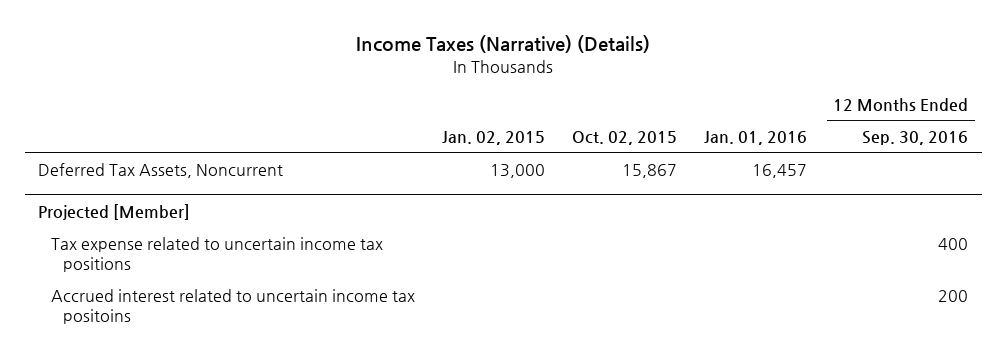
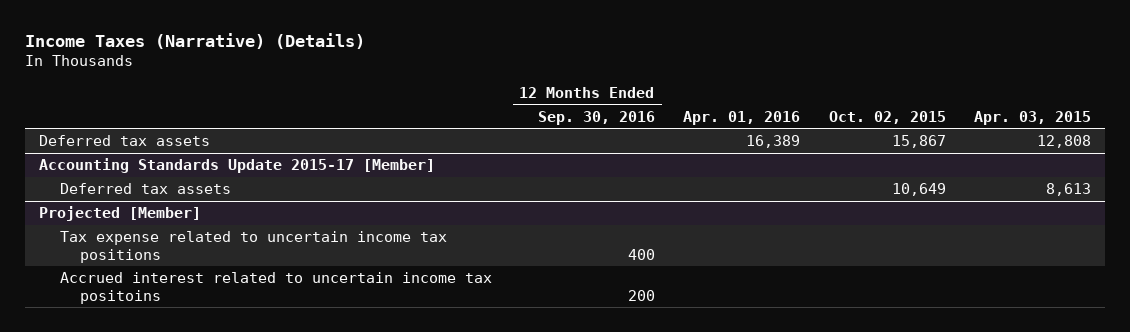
- | Jan. 02, 2015 | Oct. 02, 2015 | Jan. 01, 2016 | 12 Months Ended Sep. 30, 2016
+ | 12 Months Ended Sep. 30, 2016 | Apr. 01, 2016 | Oct. 02, 2015 | Apr. 03, 2015
- Deferred Tax Assets, Noncurrent | 13,000 | 15,867 | 16,457 |
+ Deferred tax assets | | 16,389 | 15,867 | 12,808
+ Accounting Standards Update 2015-17 [Member]
+ Deferred tax assets | | | 10,649 | 8,613

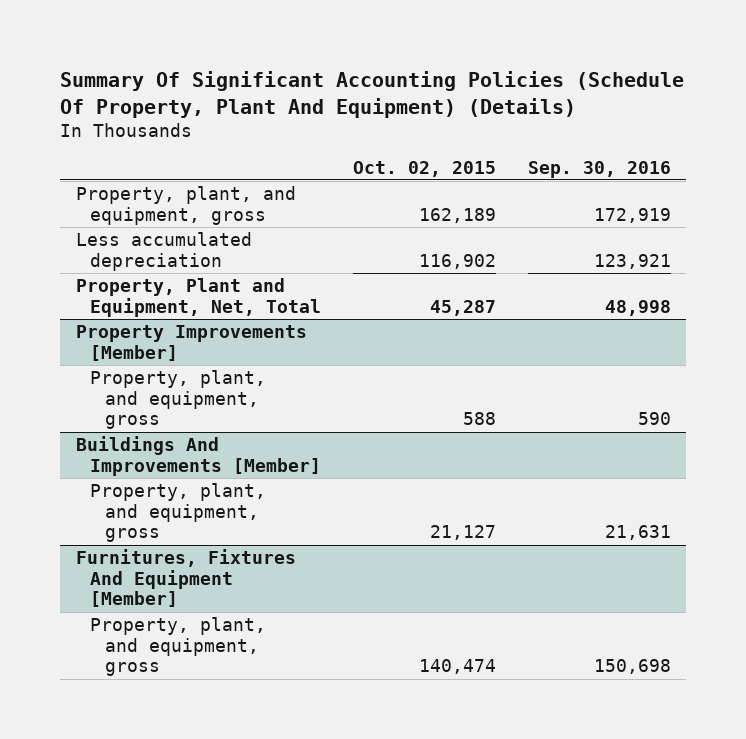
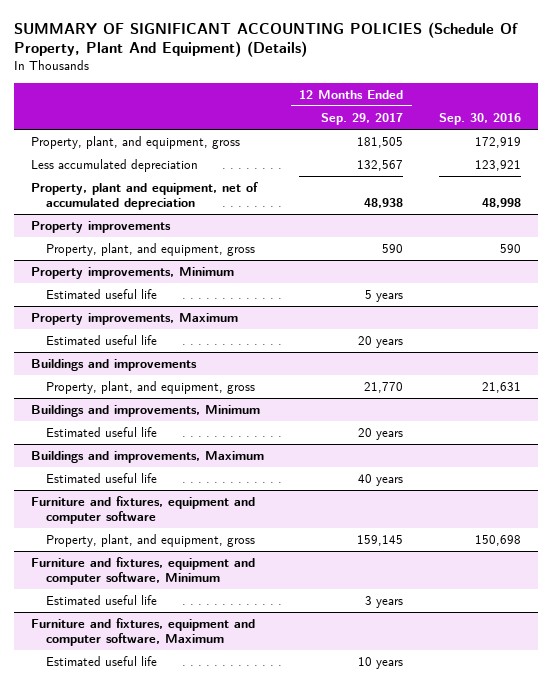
- Summary Of Significant Accounting Policies (Schedule Of Property, Plant And Equipment) (Details)
+ SUMMARY OF SIGNIFICANT ACCOUNTING POLICIES (Schedule Of Property, Plant And Equipment) (Details)
- | Oct. 02, 2015 | Sep. 30, 2016
+ | 12 Months Ended Sep. 29, 2017 | Sep. 30, 2016
- Property, Plant and Equipment, Net, Total | 45,287 | 48,998
- Property Improvements [Member]
+ Property, plant and equipment, net of accumulated depreciation | 48,938 | 48,998
+ Property improvements
- Buildings And Improvements [Member]
+ Property improvements, Minimum
+ Estimated useful life | 5 years |
+ Property improvements, Maximum
+ Estimated useful life | 20 years |
+ Buildings and improvements
- Furnitures, Fixtures And Equipment [Member]
+ Buildings and improvements, Minimum
+ Estimated useful life | 20 years |
+ Buildings and improvements, Maximum
+ Estimated useful life | 40 years |
+ Furniture and fixtures, equipment and computer software
+ Furniture and fixtures, equipment and computer software, Minimum
+ Estimated useful life | 3 years |
+ Furniture and fixtures, equipment and computer software, Maximum
+ Estimated useful life | 10 years |

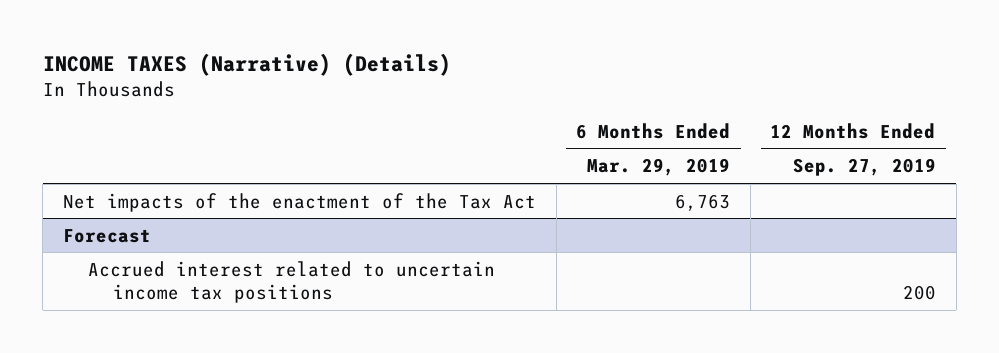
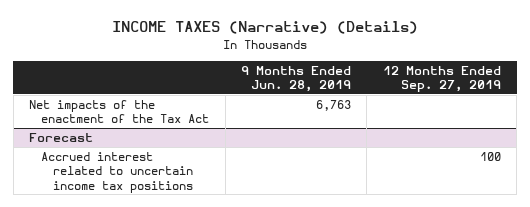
- | 6 Months Ended Mar. 29, 2019 | 12 Months Ended Sep. 27, 2019
+ | 9 Months Ended Jun. 28, 2019 | 12 Months Ended Sep. 27, 2019
@ Forecast
- Accrued interest related to uncertain income tax positions | | 200
+ Accrued interest related to uncertain income tax positions | | 100

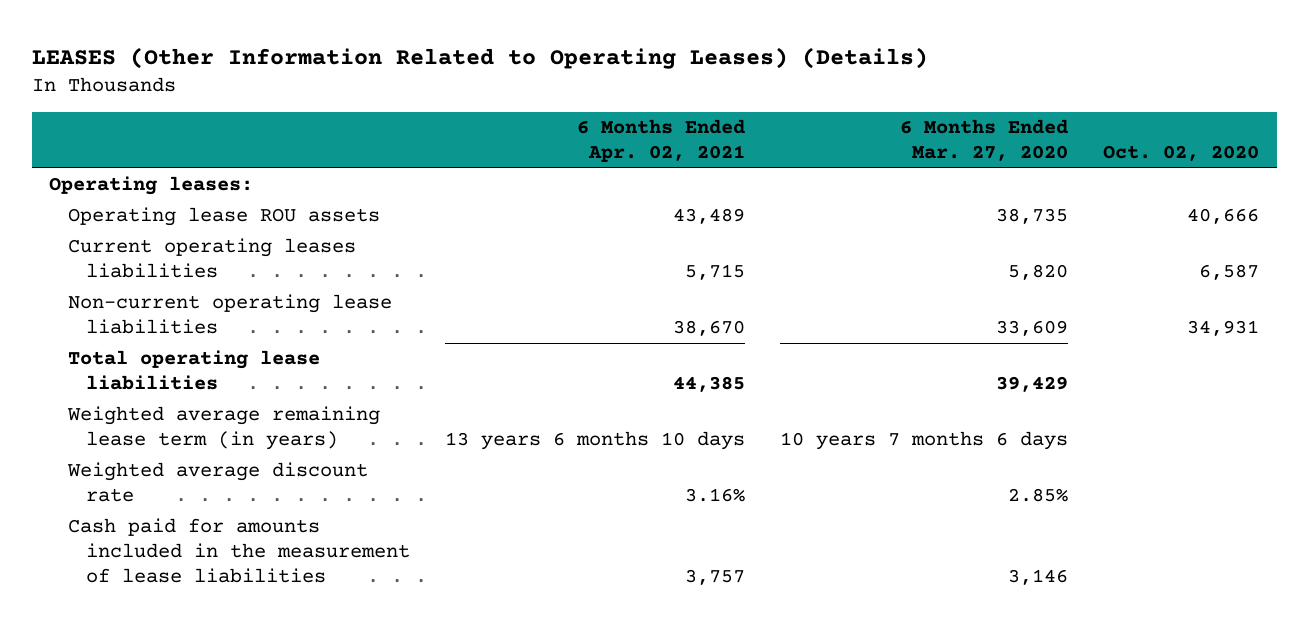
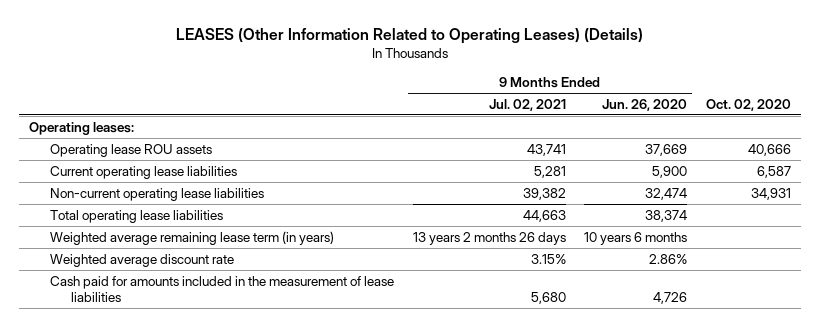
- | 6 Months Ended Apr. 02, 2021 | 6 Months Ended Mar. 27, 2020 | Oct. 02, 2020
+ | 9 Months Ended Jul. 02, 2021 | 9 Months Ended Jun. 26, 2020 | Oct. 02, 2020
- Current operating leases liabilities | 5,715 | 5,820 | 6,587
+ Current operating lease liabilities | 5,281 | 5,900 | 6,587

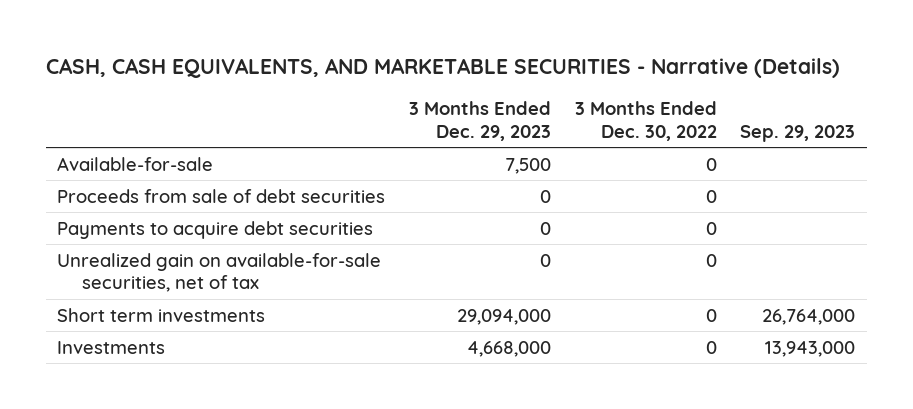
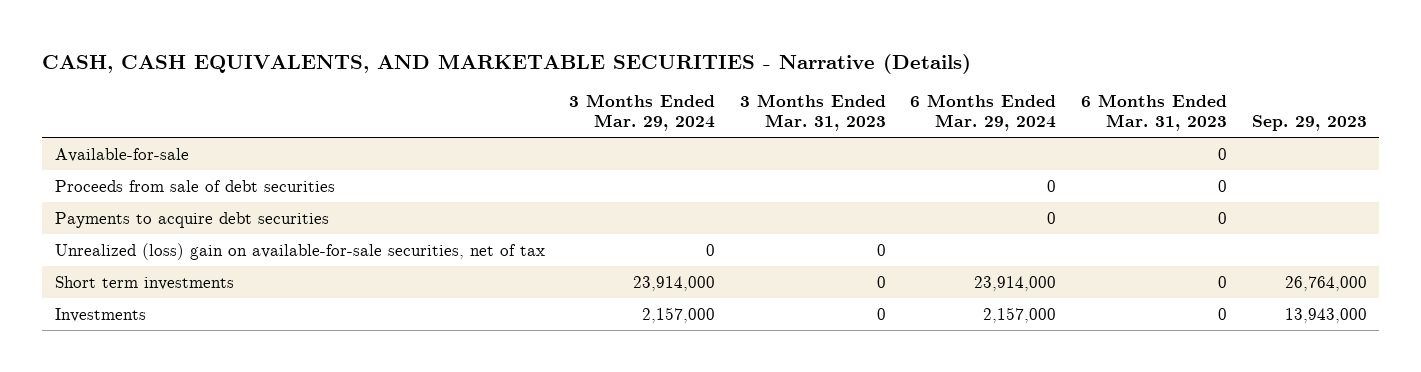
- | 3 Months Ended Dec. 29, 2023 | 3 Months Ended Dec. 30, 2022 | Sep. 29, 2023
+ | 3 Months Ended Mar. 29, 2024 | 3 Months Ended Mar. 31, 2023 | 6 Months Ended Mar. 29, 2024 | 6 Months Ended Mar. 31, 2023 | Sep. 29, 2023
- Unrealized gain on available-for-sale securities, net of tax | 0 | 0 |
+ Unrealized (loss) gain on available-for-sale securities, net of tax | 0 | 0 | | |

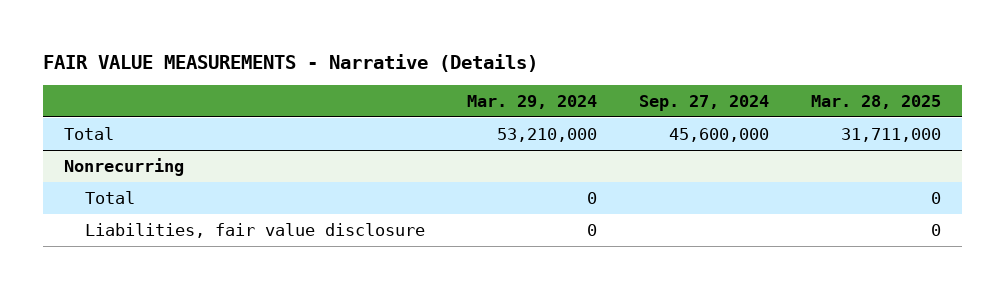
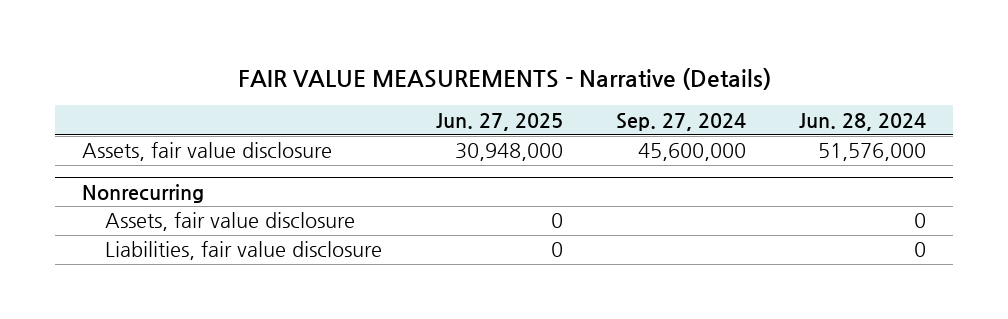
- | Mar. 29, 2024 | Sep. 27, 2024 | Mar. 28, 2025
+ | Jun. 27, 2025 | Sep. 27, 2024 | Jun. 28, 2024
- Total | 53,210,000 | 45,600,000 | 31,711,000
+ Assets, fair value disclosure | 30,948,000 | 45,600,000 | 51,576,000
@ Nonrecurring
- Total | 0 | | 0
+ Assets, fair value disclosure | 0 | | 0

